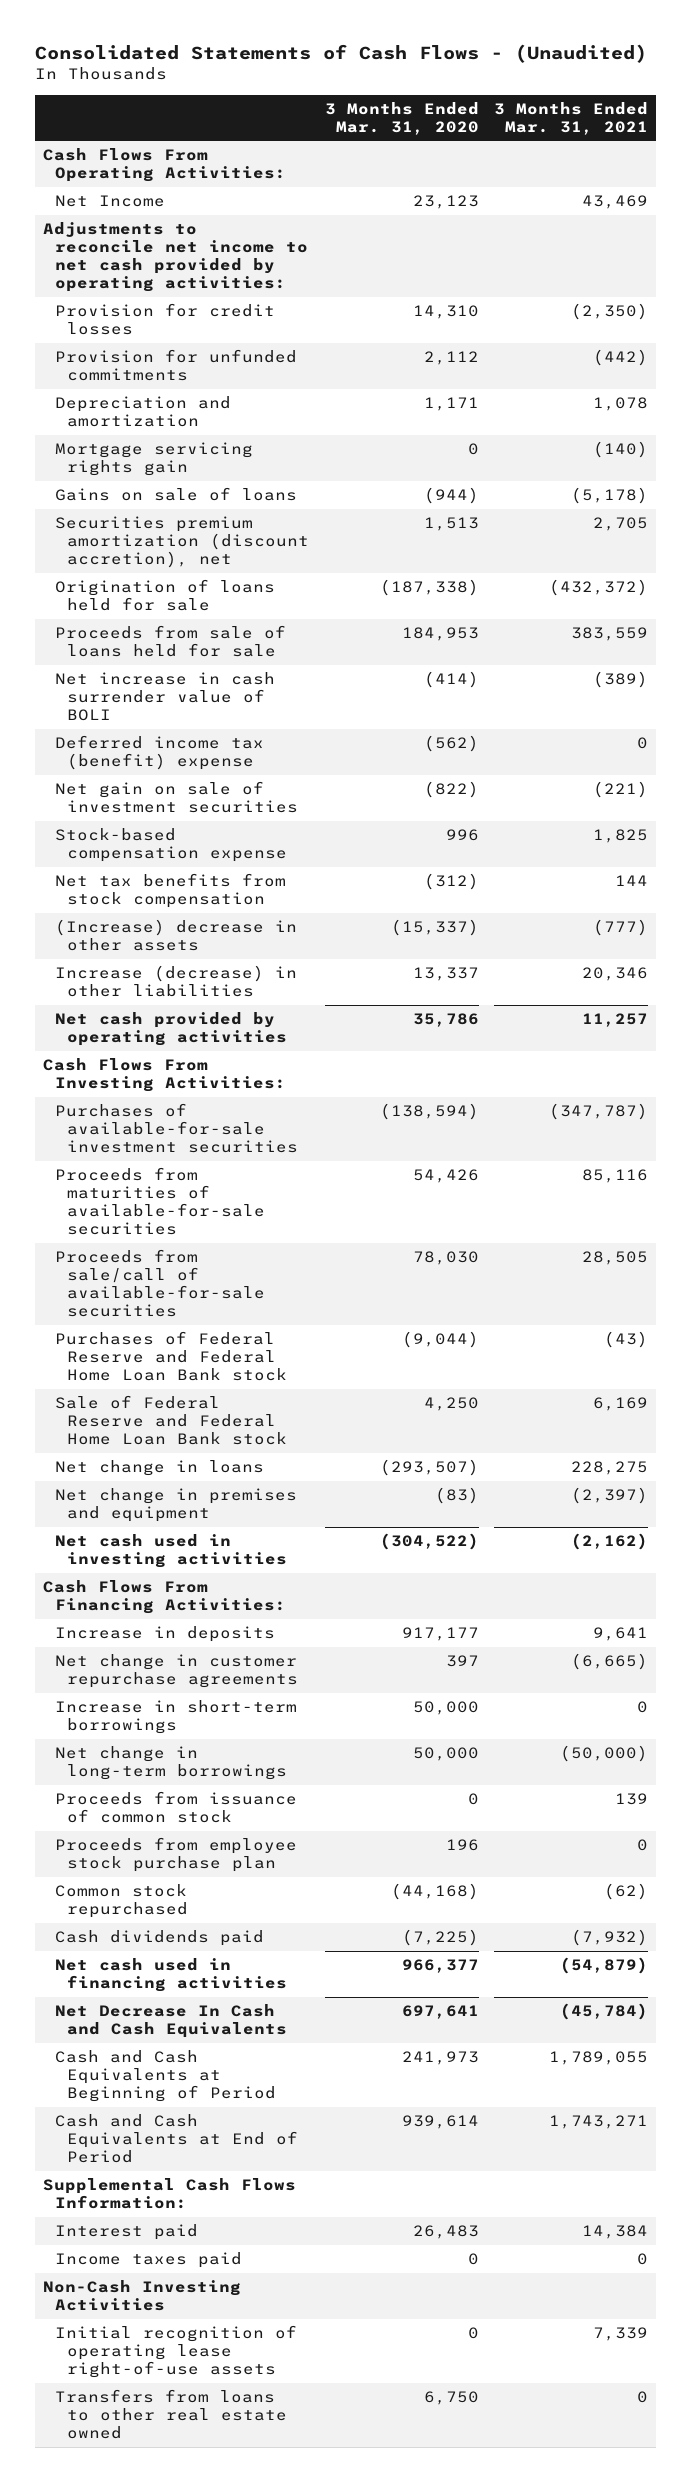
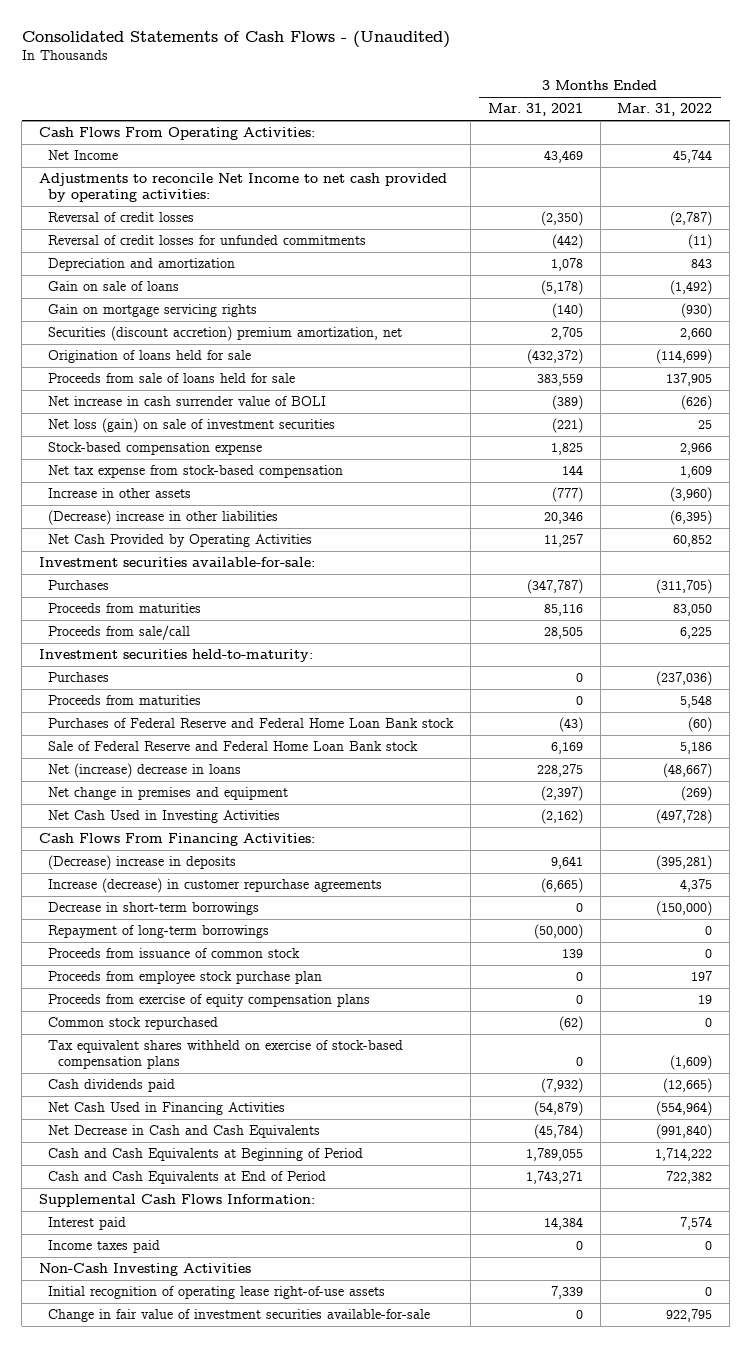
- | 3 Months Ended Mar. 31, 2020 | 3 Months Ended Mar. 31, 2021
+ | 3 Months Ended Mar. 31, 2021 | 3 Months Ended Mar. 31, 2022
- Adjustments to reconcile net income to net cash provided by operating activities:
- Provision for credit losses | 14,310 | (2,350)
- Provision for unfunded commitments | 2,112 | (442)
+ Adjustments to reconcile Net Income to net cash provided by operating activities:
+ Reversal of credit losses | (2,350) | (2,787)
+ Reversal of credit losses for unfunded commitments | (442) | (11)
- Mortgage servicing rights gain | 0 | (140)
- Gains on sale of loans | (944) | (5,178)
- Securities premium amortization (discount accretion), net | 1,513 | 2,705
+ Gain on sale of loans | (5,178) | (1,492)
+ Gain on mortgage servicing rights | (140) | (930)
+ Securities (discount accretion) premium amortization, net | 2,705 | 2,660
- Deferred income tax (benefit) expense | (562) | 0
- Net gain on sale of investment securities | (822) | (221)
+ Net loss (gain) on sale of investment securities | (221) | 25
- Net tax benefits from stock compensation | (312) | 144
- (Increase) decrease in other assets | (15,337) | (777)
- Increase (decrease) in other liabilities | 13,337 | 20,346
- Net cash provided by operating activities | 35,786 | 11,257
- Cash Flows From Investing Activities:
- Purchases of available-for-sale investment securities | (138,594) | (347,787)
- Proceeds from maturities of available-for-sale securities | 54,426 | 85,116
- Proceeds from sale/call of available-for-sale securities | 78,030 | 28,505
+ Net tax expense from stock-based compensation | 144 | 1,609
+ Increase in other assets | (777) | (3,960)
+ (Decrease) increase in other liabilities | 20,346 | (6,395)
+ Net Cash Provided by Operating Activities | 11,257 | 60,852
+ Investment securities available-for-sale:
+ Purchases | (347,787) | (311,705)
+ Proceeds from maturities | 85,116 | 83,050
+ Proceeds from sale/call | 28,505 | 6,225
+ Investment securities held-to-maturity:
+ Purchases | 0 | (237,036)
+ Proceeds from maturities | 0 | 5,548
- Net change in loans | (293,507) | 228,275
+ Net (increase) decrease in loans | 228,275 | (48,667)
- Net cash used in investing activities | (304,522) | (2,162)
+ Net Cash Used in Investing Activities | (2,162) | (497,728)
- Increase in deposits | 917,177 | 9,641
- Net change in customer repurchase agreements | 397 | (6,665)
- Increase in short-term borrowings | 50,000 | 0
- Net change in long-term borrowings | 50,000 | (50,000)
+ (Decrease) increase in deposits | 9,641 | (395,281)
+ Increase (decrease) in customer repurchase agreements | (6,665) | 4,375
+ Decrease in short-term borrowings | 0 | (150,000)
+ Repayment of long-term borrowings | (50,000) | 0
+ Proceeds from exercise of equity compensation plans | 0 | 19
+ Tax equivalent shares withheld on exercise of stock-based compensation plans | 0 | (1,609)
- Net cash used in financing activities | 966,377 | (54,879)
- Net Decrease In Cash and Cash Equivalents | 697,641 | (45,784)
+ Net Cash Used in Financing Activities | (54,879) | (554,964)
+ Net Decrease in Cash and Cash Equivalents | (45,784) | (991,840)
- Transfers from loans to other real estate owned | 6,750 | 0
+ Change in fair value of investment securities available-for-sale | 0 | 922,795

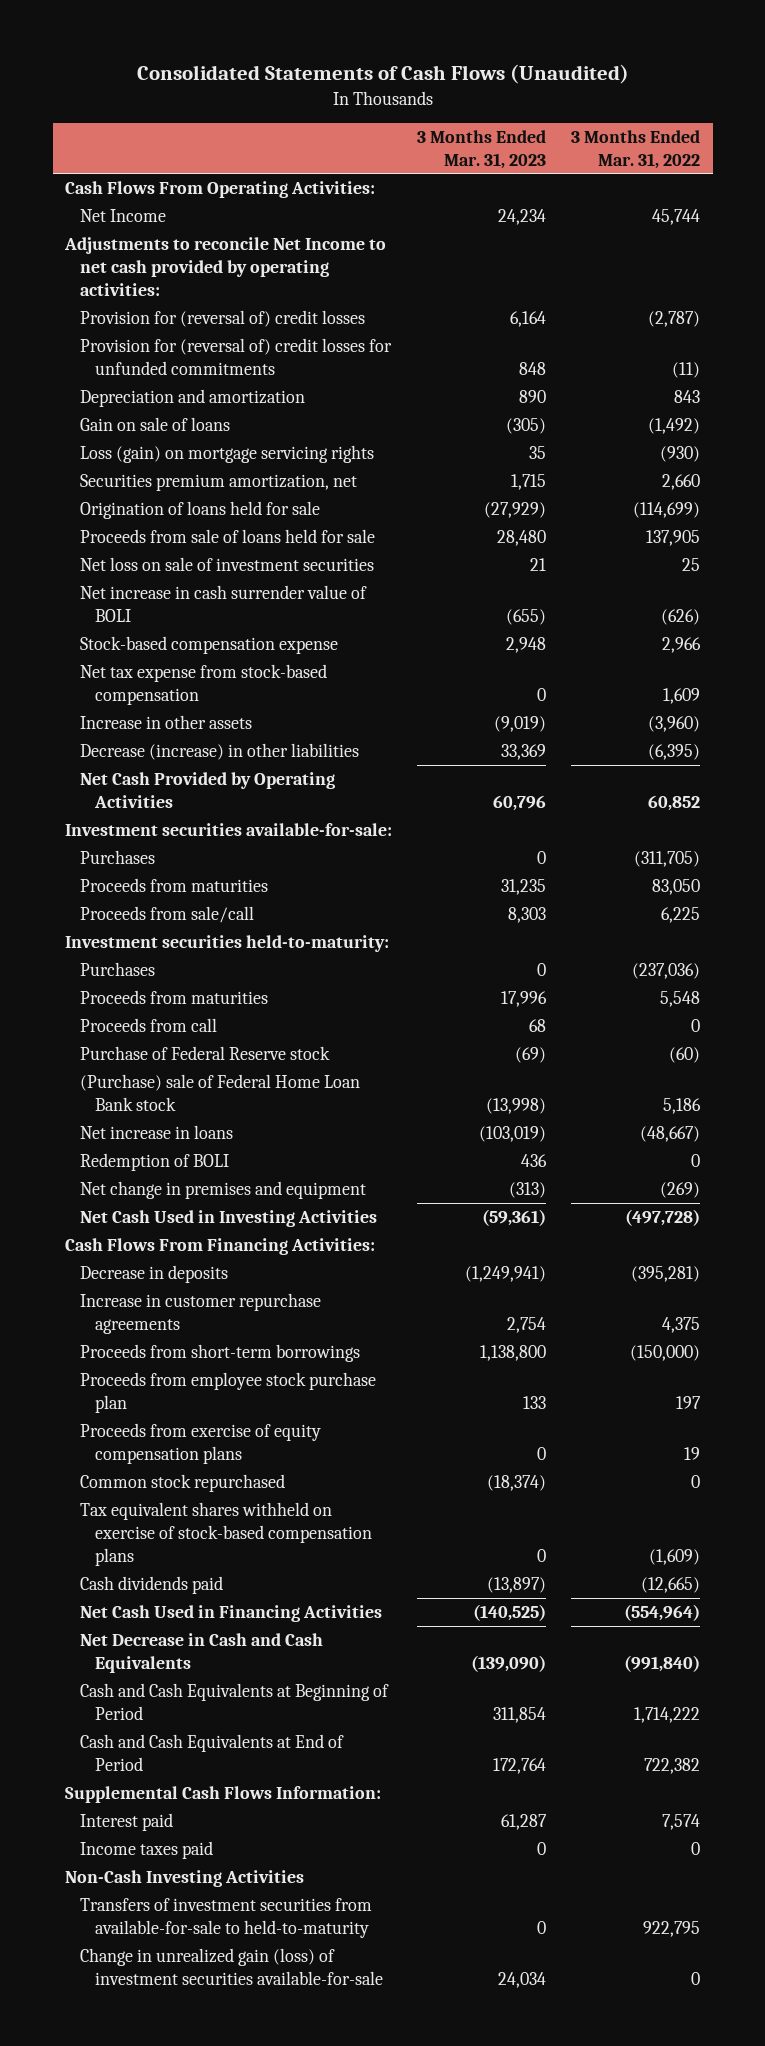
- Consolidated Statements of Cash Flows - (Unaudited)
+ Consolidated Statements of Cash Flows (Unaudited)
- | 3 Months Ended Mar. 31, 2021 | 3 Months Ended Mar. 31, 2022
+ | 3 Months Ended Mar. 31, 2023 | 3 Months Ended Mar. 31, 2022
- Reversal of credit losses | (2,350) | (2,787)
- Reversal of credit losses for unfunded commitments | (442) | (11)
+ Provision for (reversal of) credit losses | 6,164 | (2,787)
+ Provision for (reversal of) credit losses for unfunded commitments | 848 | (11)
- Gain on mortgage servicing rights | (140) | (930)
- Securities (discount accretion) premium amortization, net | 2,705 | 2,660
+ Loss (gain) on mortgage servicing rights | 35 | (930)
+ Securities premium amortization, net | 1,715 | 2,660
+ Net loss on sale of investment securities | 21 | 25
- Net loss (gain) on sale of investment securities | (221) | 25
- (Decrease) increase in other liabilities | 20,346 | (6,395)
+ Decrease (increase) in other liabilities | 33,369 | (6,395)
- Purchases of Federal Reserve and Federal Home Loan Bank stock | (43) | (60)
- Sale of Federal Reserve and Federal Home Loan Bank stock | 6,169 | 5,186
- Net (increase) decrease in loans | 228,275 | (48,667)
+ Proceeds from call | 68 | 0
+ Purchase of Federal Reserve stock | (69) | (60)
+ (Purchase) sale of Federal Home Loan Bank stock | (13,998) | 5,186
+ Net increase in loans | (103,019) | (48,667)
+ Redemption of BOLI | 436 | 0
- (Decrease) increase in deposits | 9,641 | (395,281)
- Increase (decrease) in customer repurchase agreements | (6,665) | 4,375
- Decrease in short-term borrowings | 0 | (150,000)
- Repayment of long-term borrowings | (50,000) | 0
- Proceeds from issuance of common stock | 139 | 0
+ Decrease in deposits | (1,249,941) | (395,281)
+ Increase in customer repurchase agreements | 2,754 | 4,375
+ Proceeds from short-term borrowings | 1,138,800 | (150,000)
- Initial recognition of operating lease right-of-use assets | 7,339 | 0
- Change in fair value of investment securities available-for-sale | 0 | 922,795
+ Transfers of investment securities from available-for-sale to held-to-maturity | 0 | 922,795
+ Change in unrealized gain (loss) of investment securities available-for-sale | 24,034 | 0

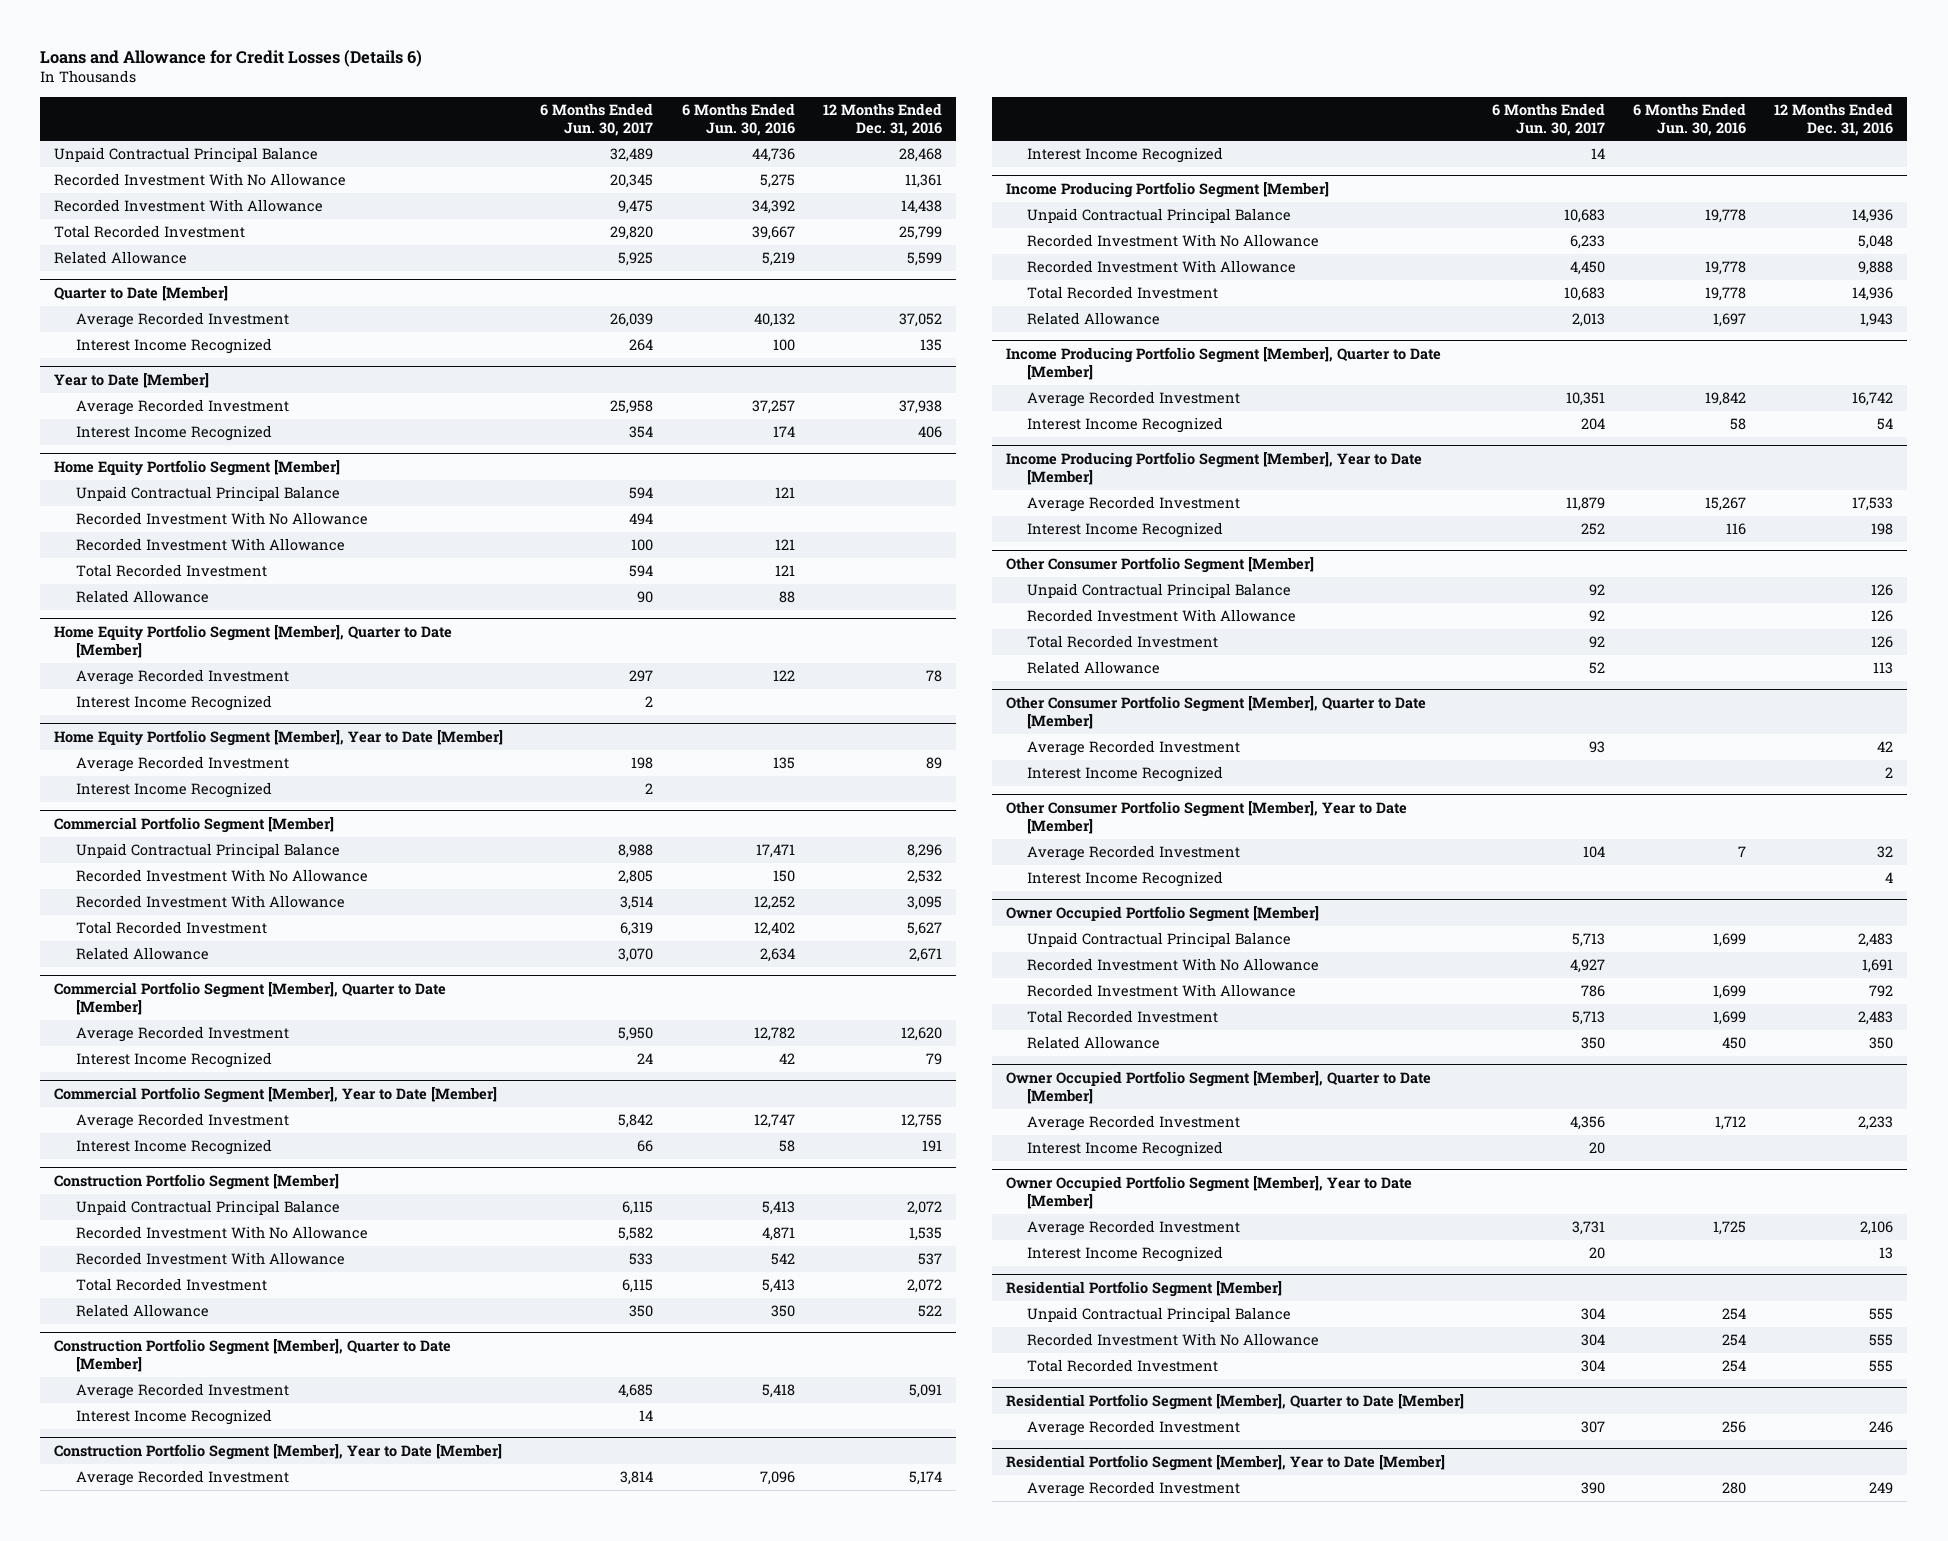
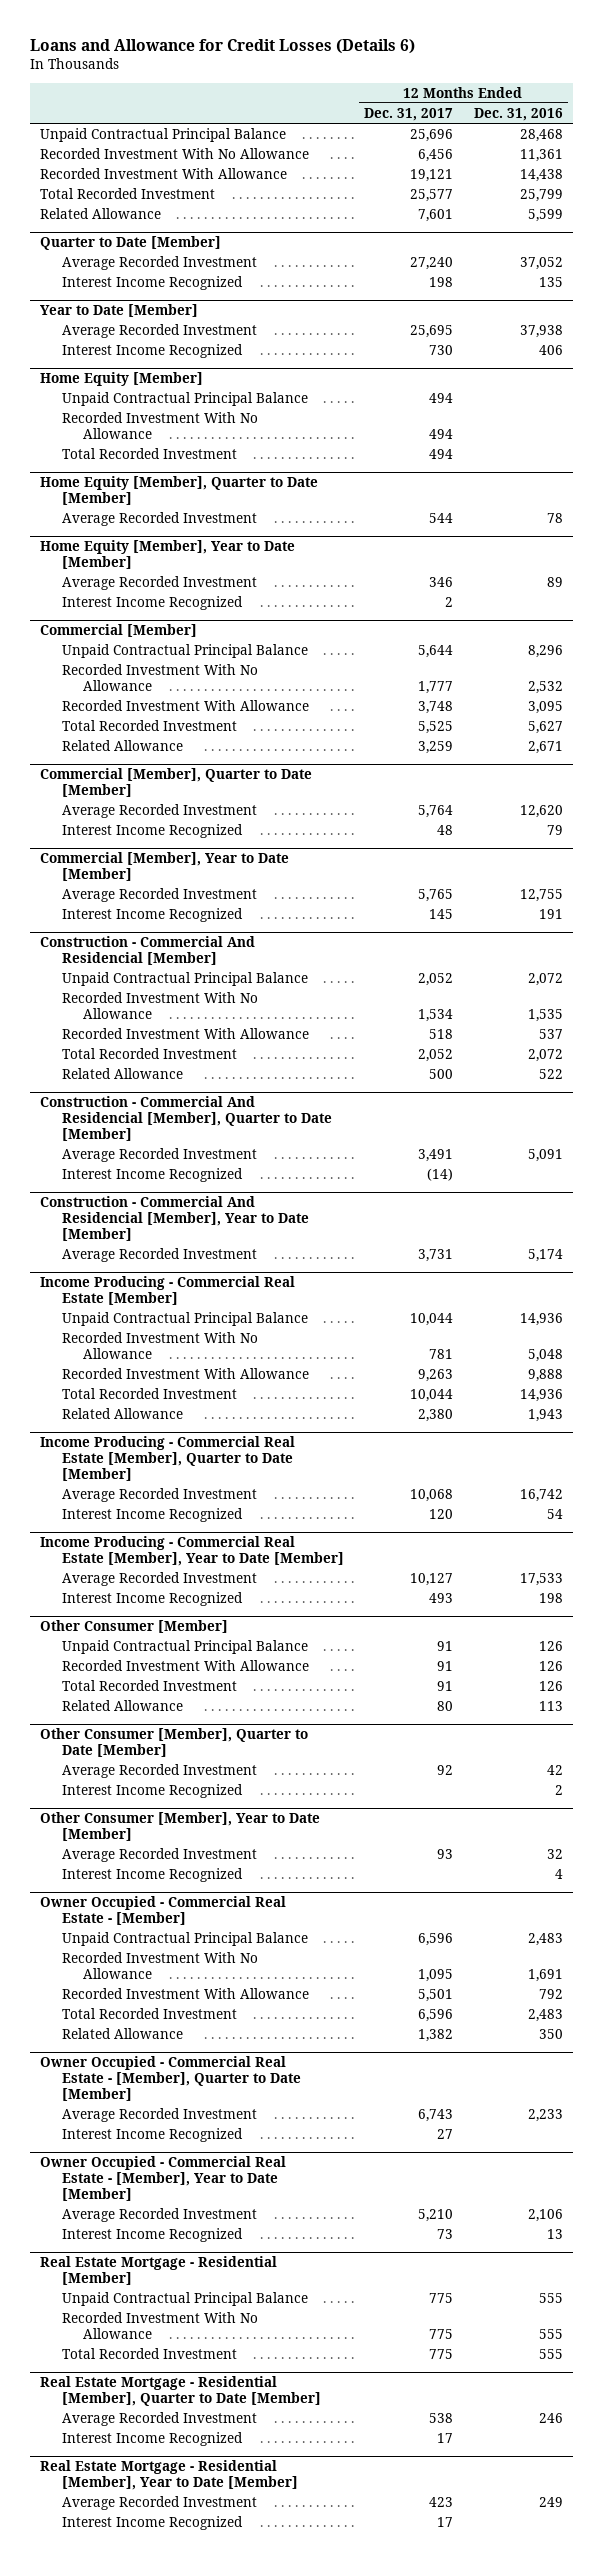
- | 6 Months Ended Jun. 30, 2017 | 6 Months Ended Jun. 30, 2016 | 12 Months Ended Dec. 31, 2016
+ | 12 Months Ended Dec. 31, 2017 | 12 Months Ended Dec. 31, 2016
- Home Equity Portfolio Segment [Member]
+ Home Equity [Member]
- Recorded Investment With Allowance | 100 | 121 |
- Related Allowance | 90 | 88 |
- Home Equity Portfolio Segment [Member], Quarter to Date [Member]
+ Home Equity [Member], Quarter to Date [Member]
- Interest Income Recognized | 2 | |
- Home Equity Portfolio Segment [Member], Year to Date [Member]
+ Home Equity [Member], Year to Date [Member]
- Commercial Portfolio Segment [Member]
+ Commercial [Member]
- Commercial Portfolio Segment [Member], Quarter to Date [Member]
+ Commercial [Member], Quarter to Date [Member]
- Commercial Portfolio Segment [Member], Year to Date [Member]
+ Commercial [Member], Year to Date [Member]
- Construction Portfolio Segment [Member]
+ Construction - Commercial And Residencial [Member]
- Construction Portfolio Segment [Member], Quarter to Date [Member]
+ Construction - Commercial And Residencial [Member], Quarter to Date [Member]
- Construction Portfolio Segment [Member], Year to Date [Member]
+ Construction - Commercial And Residencial [Member], Year to Date [Member]
- Interest Income Recognized | 14 | |
- Income Producing Portfolio Segment [Member]
+ Income Producing - Commercial Real Estate [Member]
- Income Producing Portfolio Segment [Member], Quarter to Date [Member]
+ Income Producing - Commercial Real Estate [Member], Quarter to Date [Member]
- Income Producing Portfolio Segment [Member], Year to Date [Member]
+ Income Producing - Commercial Real Estate [Member], Year to Date [Member]
- Other Consumer Portfolio Segment [Member]
+ Other Consumer [Member]
- Other Consumer Portfolio Segment [Member], Quarter to Date [Member]
+ Other Consumer [Member], Quarter to Date [Member]
- Other Consumer Portfolio Segment [Member], Year to Date [Member]
+ Other Consumer [Member], Year to Date [Member]
- Owner Occupied Portfolio Segment [Member]
+ Owner Occupied - Commercial Real Estate - [Member]
- Owner Occupied Portfolio Segment [Member], Quarter to Date [Member]
+ Owner Occupied - Commercial Real Estate - [Member], Quarter to Date [Member]
- Owner Occupied Portfolio Segment [Member], Year to Date [Member]
+ Owner Occupied - Commercial Real Estate - [Member], Year to Date [Member]
- Residential Portfolio Segment [Member]
+ Real Estate Mortgage - Residential [Member]
- Residential Portfolio Segment [Member], Quarter to Date [Member]
+ Real Estate Mortgage - Residential [Member], Quarter to Date [Member]
- Residential Portfolio Segment [Member], Year to Date [Member]
+ Interest Income Recognized | 17 |
+ Real Estate Mortgage - Residential [Member], Year to Date [Member]
+ Interest Income Recognized | 17 |

